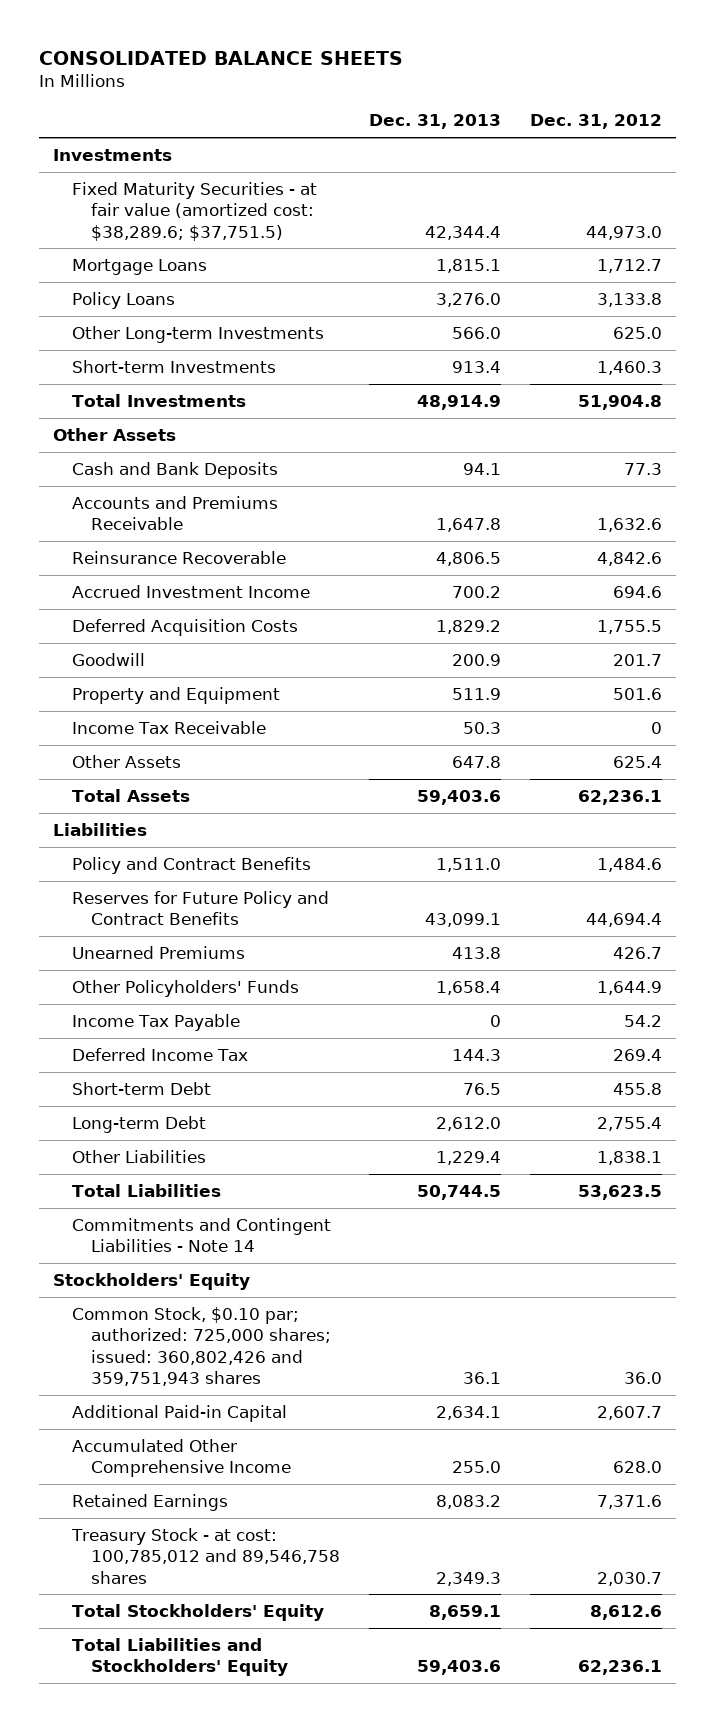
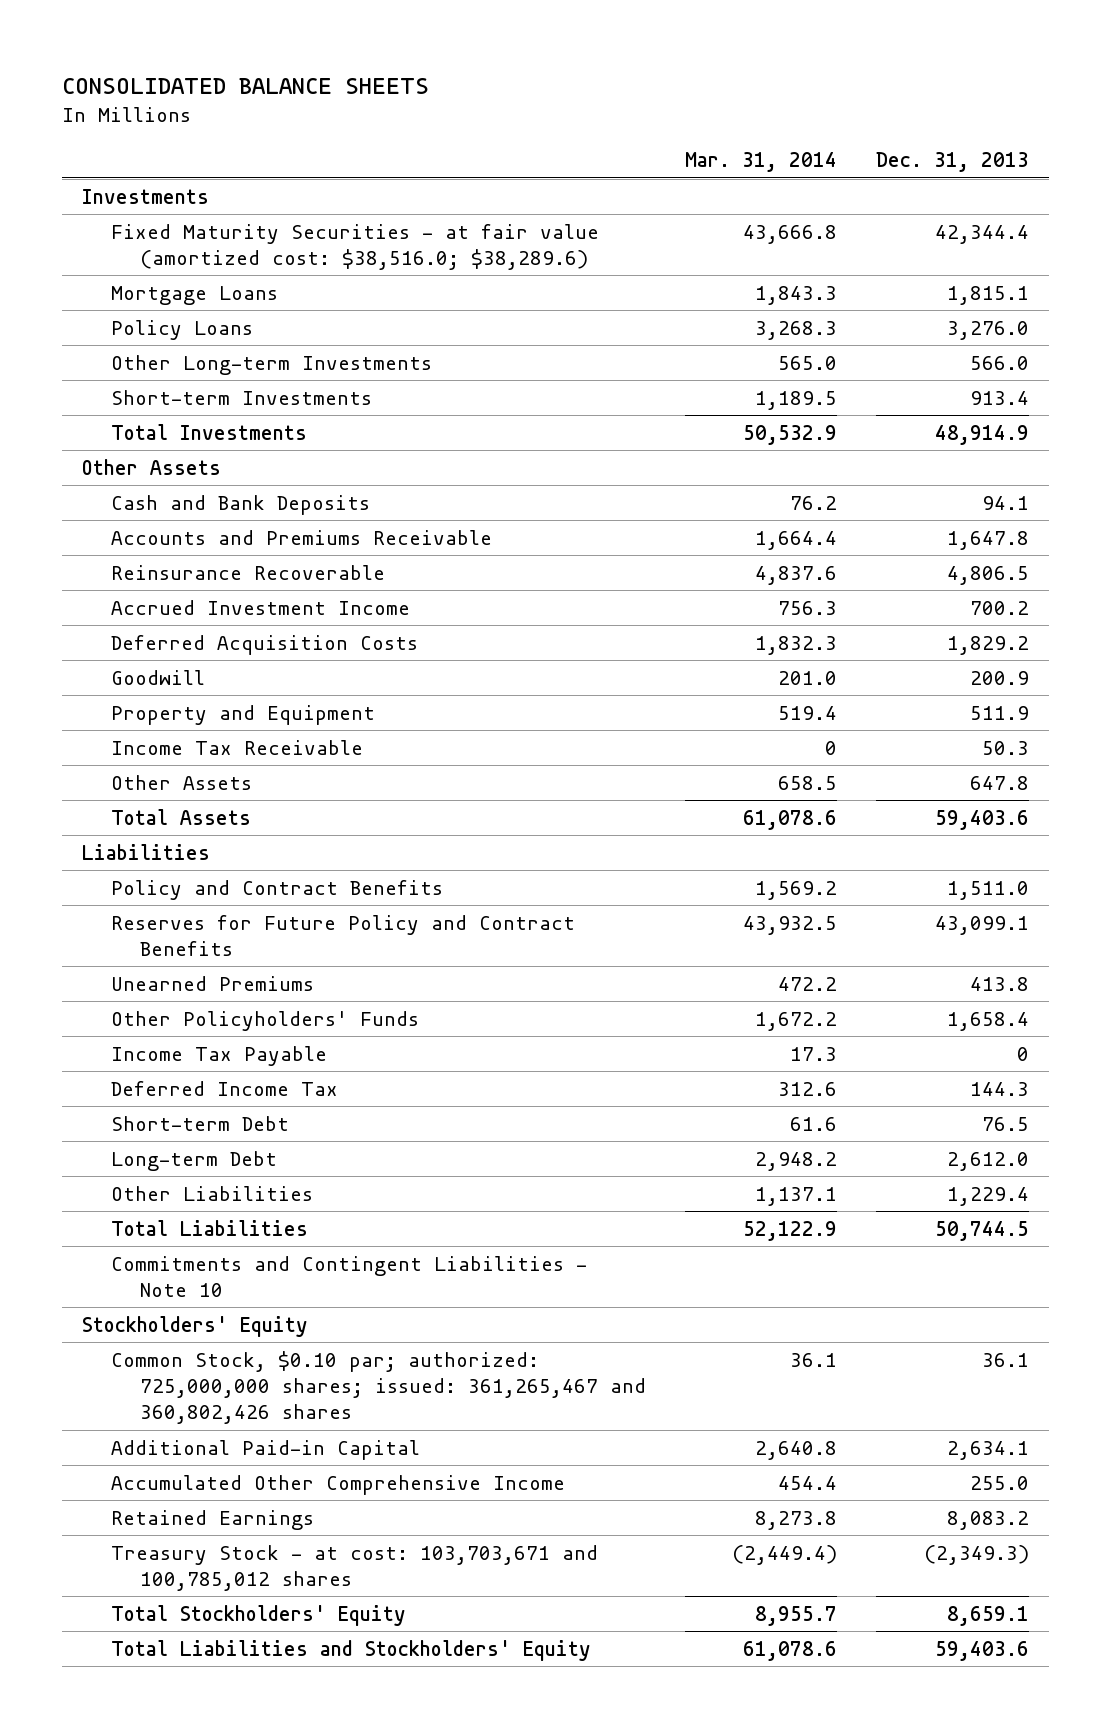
- | Dec. 31, 2013 | Dec. 31, 2012
+ | Mar. 31, 2014 | Dec. 31, 2013
- Fixed Maturity Securities - at fair value (amortized cost: $38,289.6; $37,751.5) | 42,344.4 | 44,973.0
+ Fixed Maturity Securities - at fair value (amortized cost: $38,516.0; $38,289.6) | 43,666.8 | 42,344.4
- Commitments and Contingent Liabilities - Note 14
+ Commitments and Contingent Liabilities - Note 10
- Common Stock, $0.10 par; authorized: 725,000 shares; issued: 360,802,426 and 359,751,943 shares | 36.1 | 36.0
+ Common Stock, $0.10 par; authorized: 725,000,000 shares; issued: 361,265,467 and 360,802,426 shares | 36.1 | 36.1
- Treasury Stock - at cost: 100,785,012 and 89,546,758 shares | 2,349.3 | 2,030.7
+ Treasury Stock - at cost: 103,703,671 and 100,785,012 shares | (2,449.4) | (2,349.3)

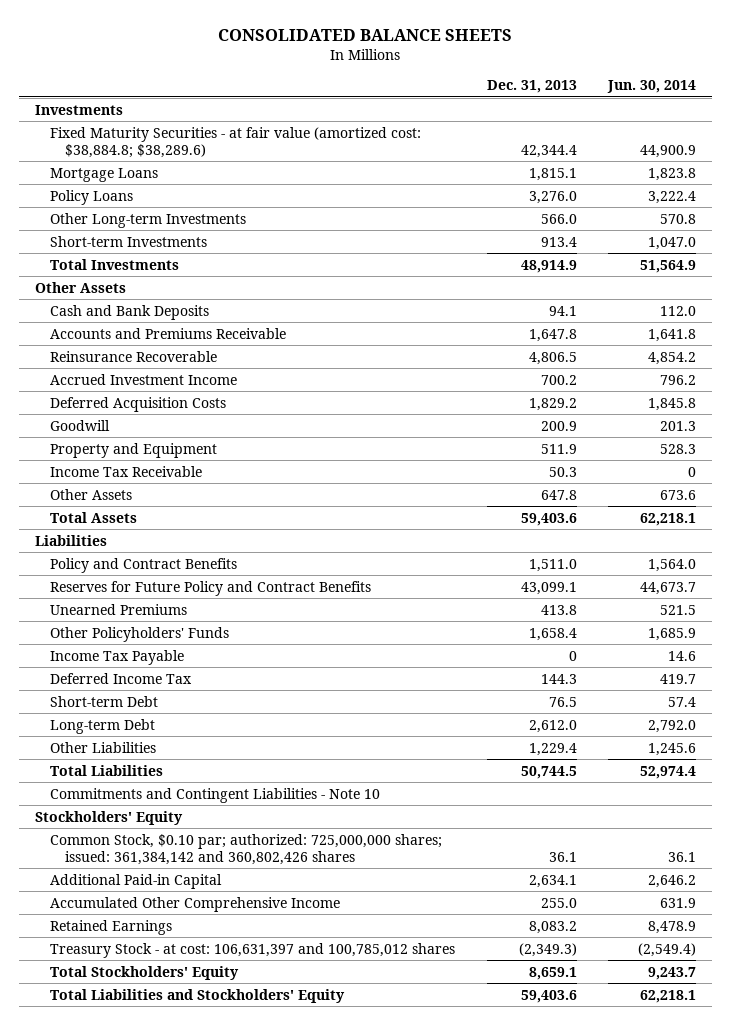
- | Mar. 31, 2014 | Dec. 31, 2013
+ | Dec. 31, 2013 | Jun. 30, 2014
- Fixed Maturity Securities - at fair value (amortized cost: $38,516.0; $38,289.6) | 43,666.8 | 42,344.4
+ Fixed Maturity Securities - at fair value (amortized cost: $38,884.8; $38,289.6) | 42,344.4 | 44,900.9
- Common Stock, $0.10 par; authorized: 725,000,000 shares; issued: 361,265,467 and 360,802,426 shares | 36.1 | 36.1
+ Common Stock, $0.10 par; authorized: 725,000,000 shares; issued: 361,384,142 and 360,802,426 shares | 36.1 | 36.1
- Treasury Stock - at cost: 103,703,671 and 100,785,012 shares | (2,449.4) | (2,349.3)
+ Treasury Stock - at cost: 106,631,397 and 100,785,012 shares | (2,349.3) | (2,549.4)

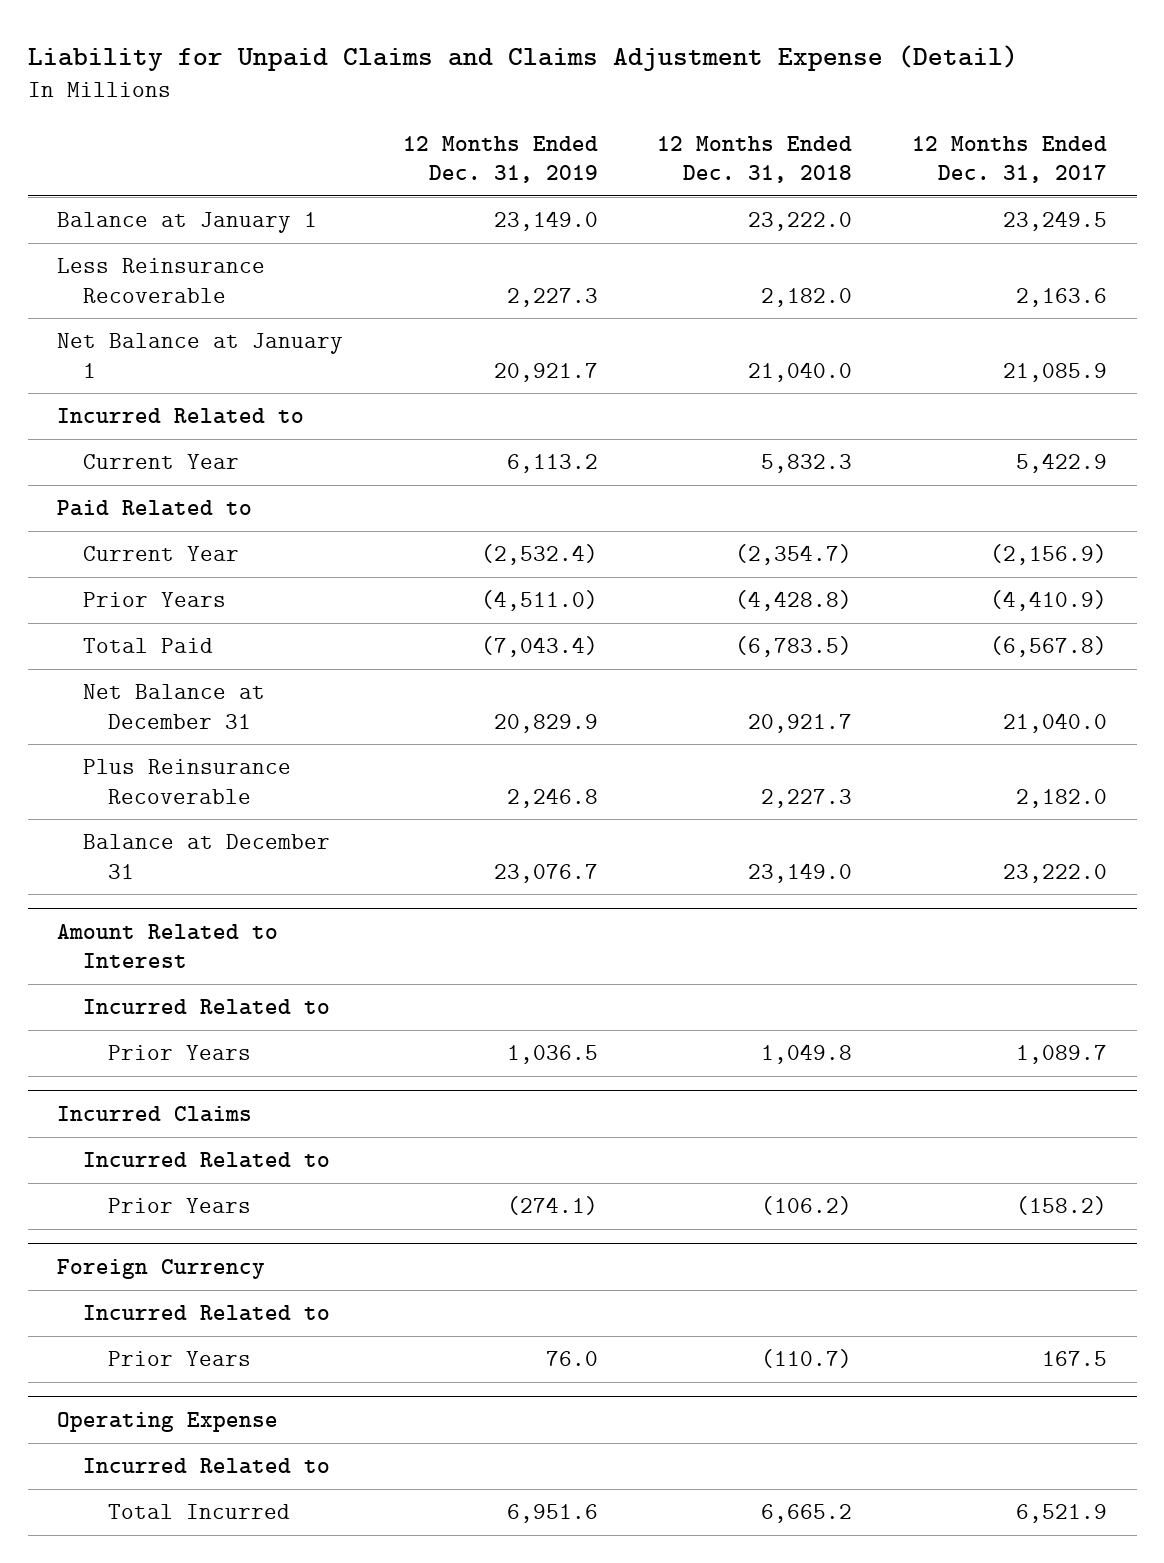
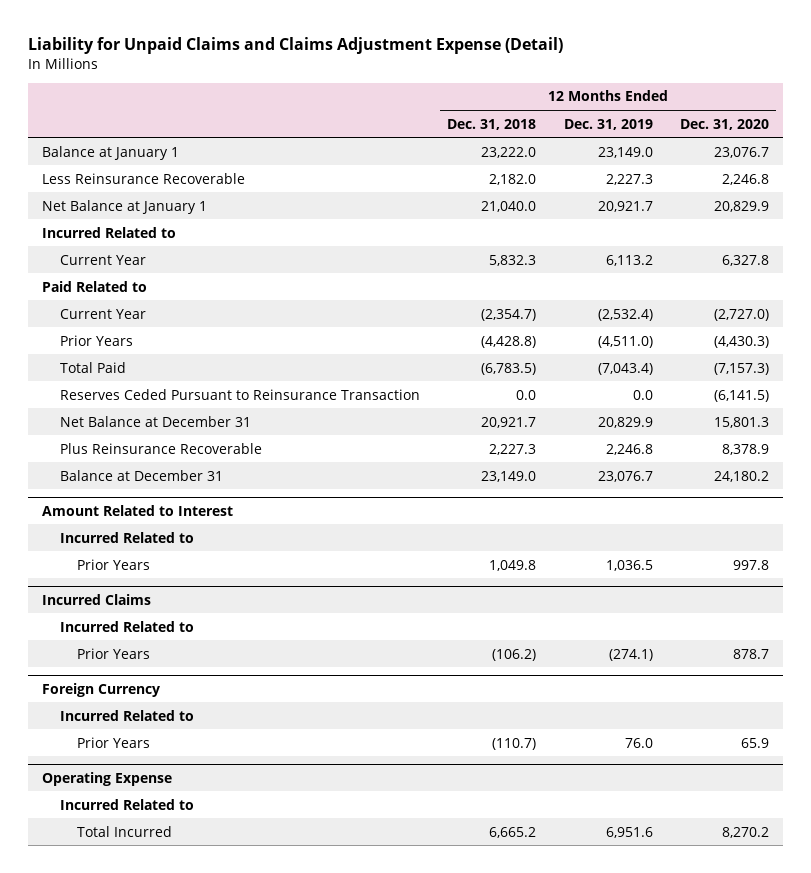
- | 12 Months Ended Dec. 31, 2019 | 12 Months Ended Dec. 31, 2018 | 12 Months Ended Dec. 31, 2017
+ | 12 Months Ended Dec. 31, 2018 | 12 Months Ended Dec. 31, 2019 | 12 Months Ended Dec. 31, 2020
+ Reserves Ceded Pursuant to Reinsurance Transaction | 0.0 | 0.0 | (6,141.5)

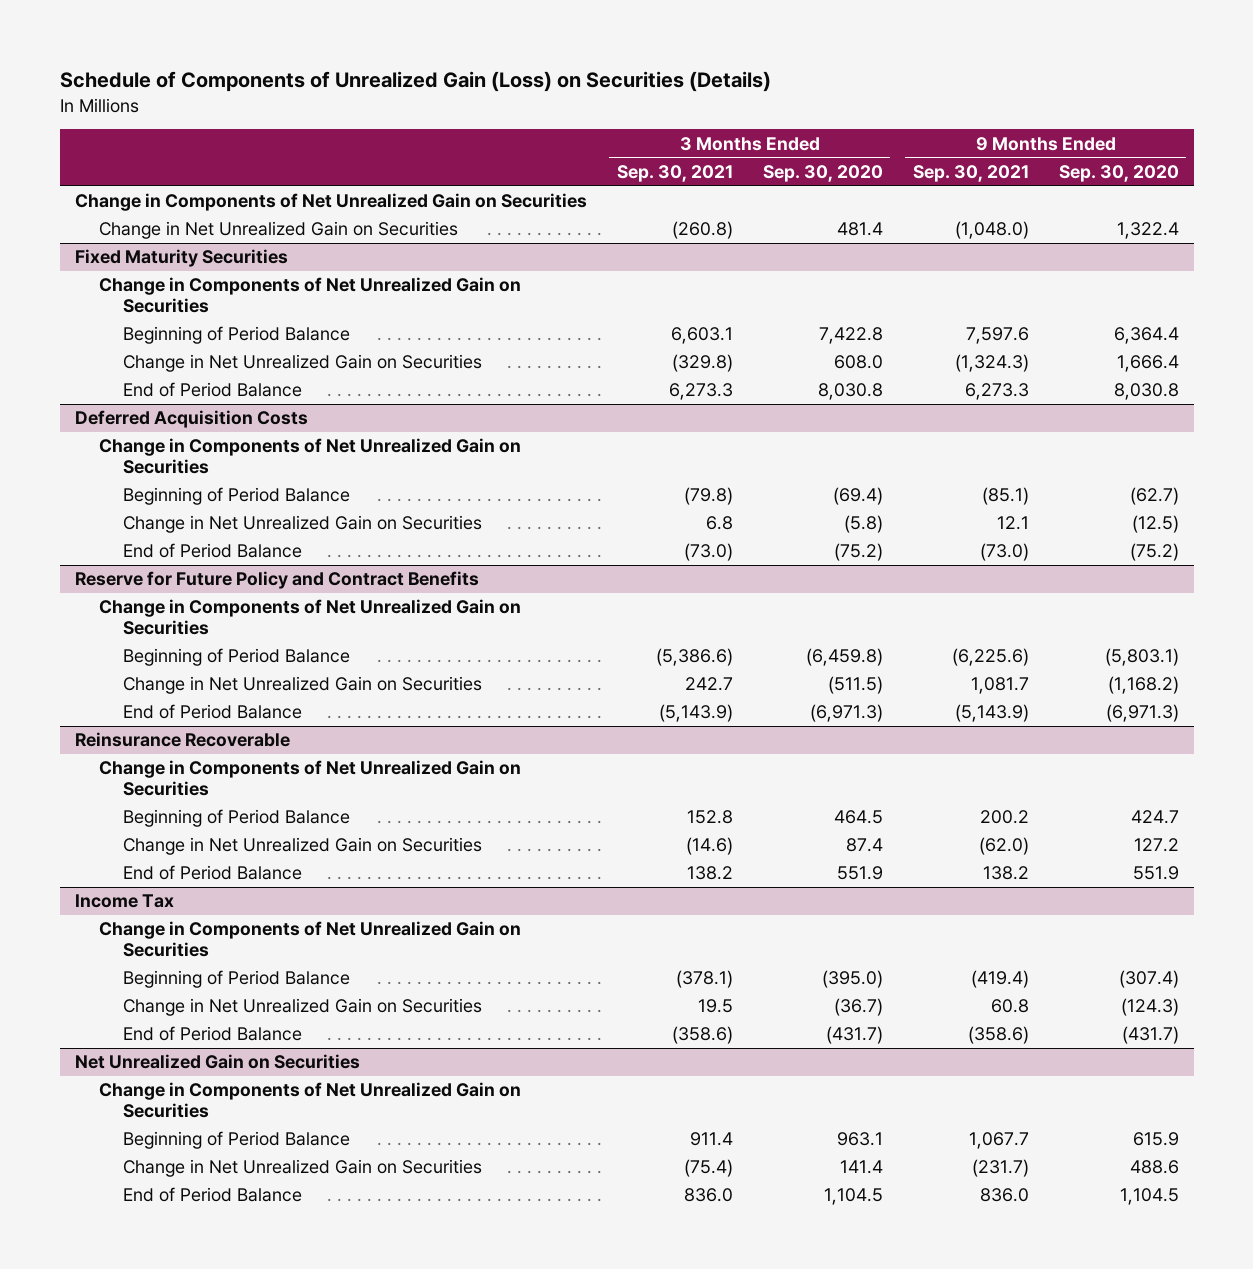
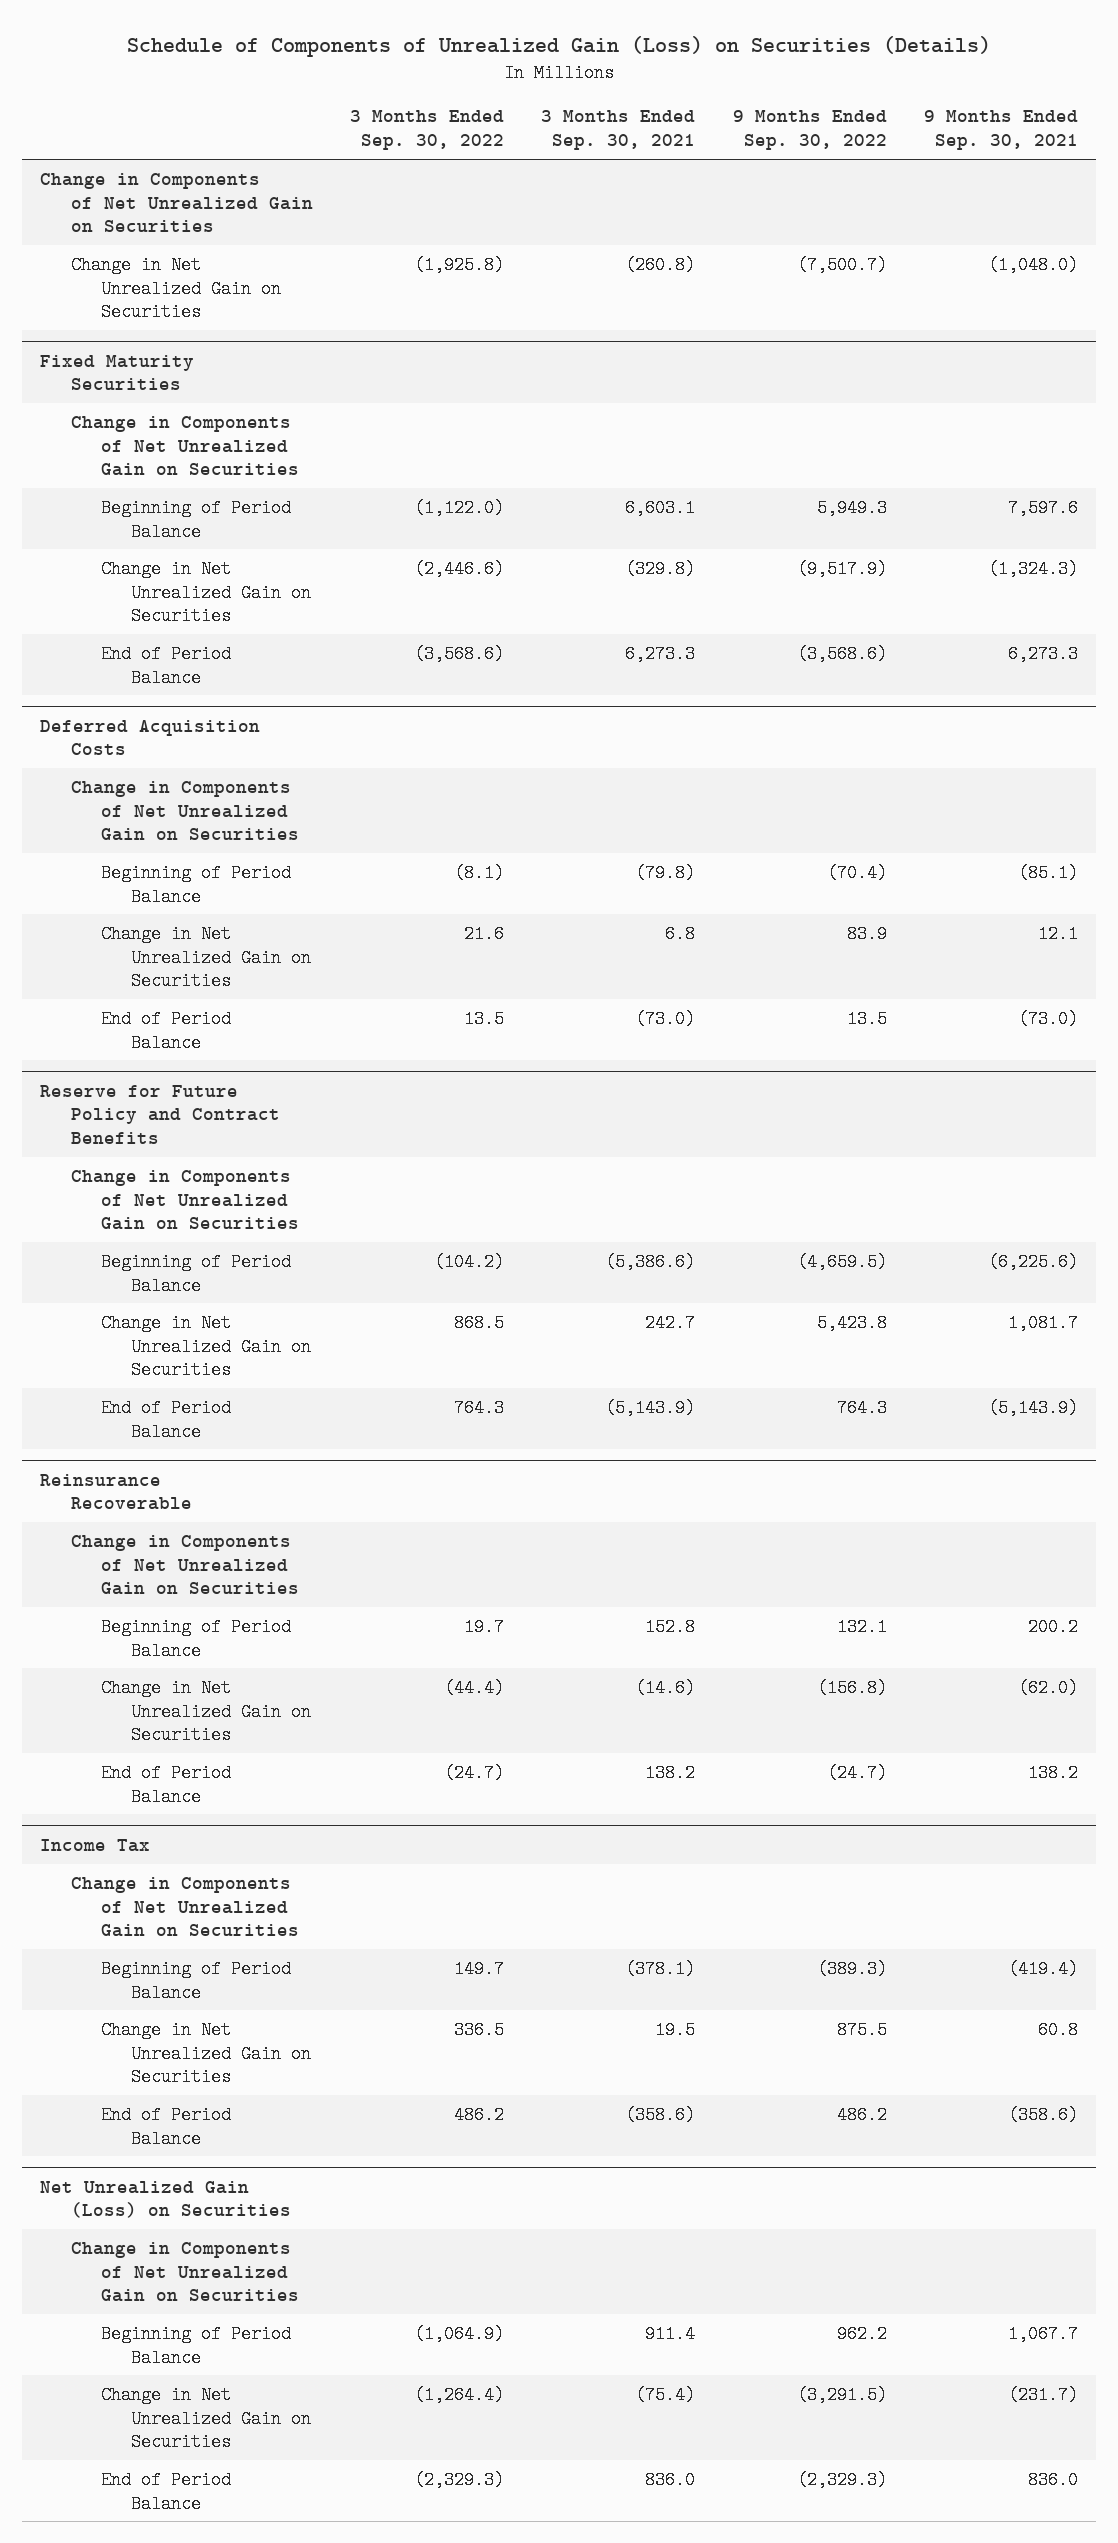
- | 3 Months Ended Sep. 30, 2021 | 3 Months Ended Sep. 30, 2020 | 9 Months Ended Sep. 30, 2021 | 9 Months Ended Sep. 30, 2020
+ | 3 Months Ended Sep. 30, 2022 | 3 Months Ended Sep. 30, 2021 | 9 Months Ended Sep. 30, 2022 | 9 Months Ended Sep. 30, 2021
- Net Unrealized Gain on Securities
+ Net Unrealized Gain (Loss) on Securities

